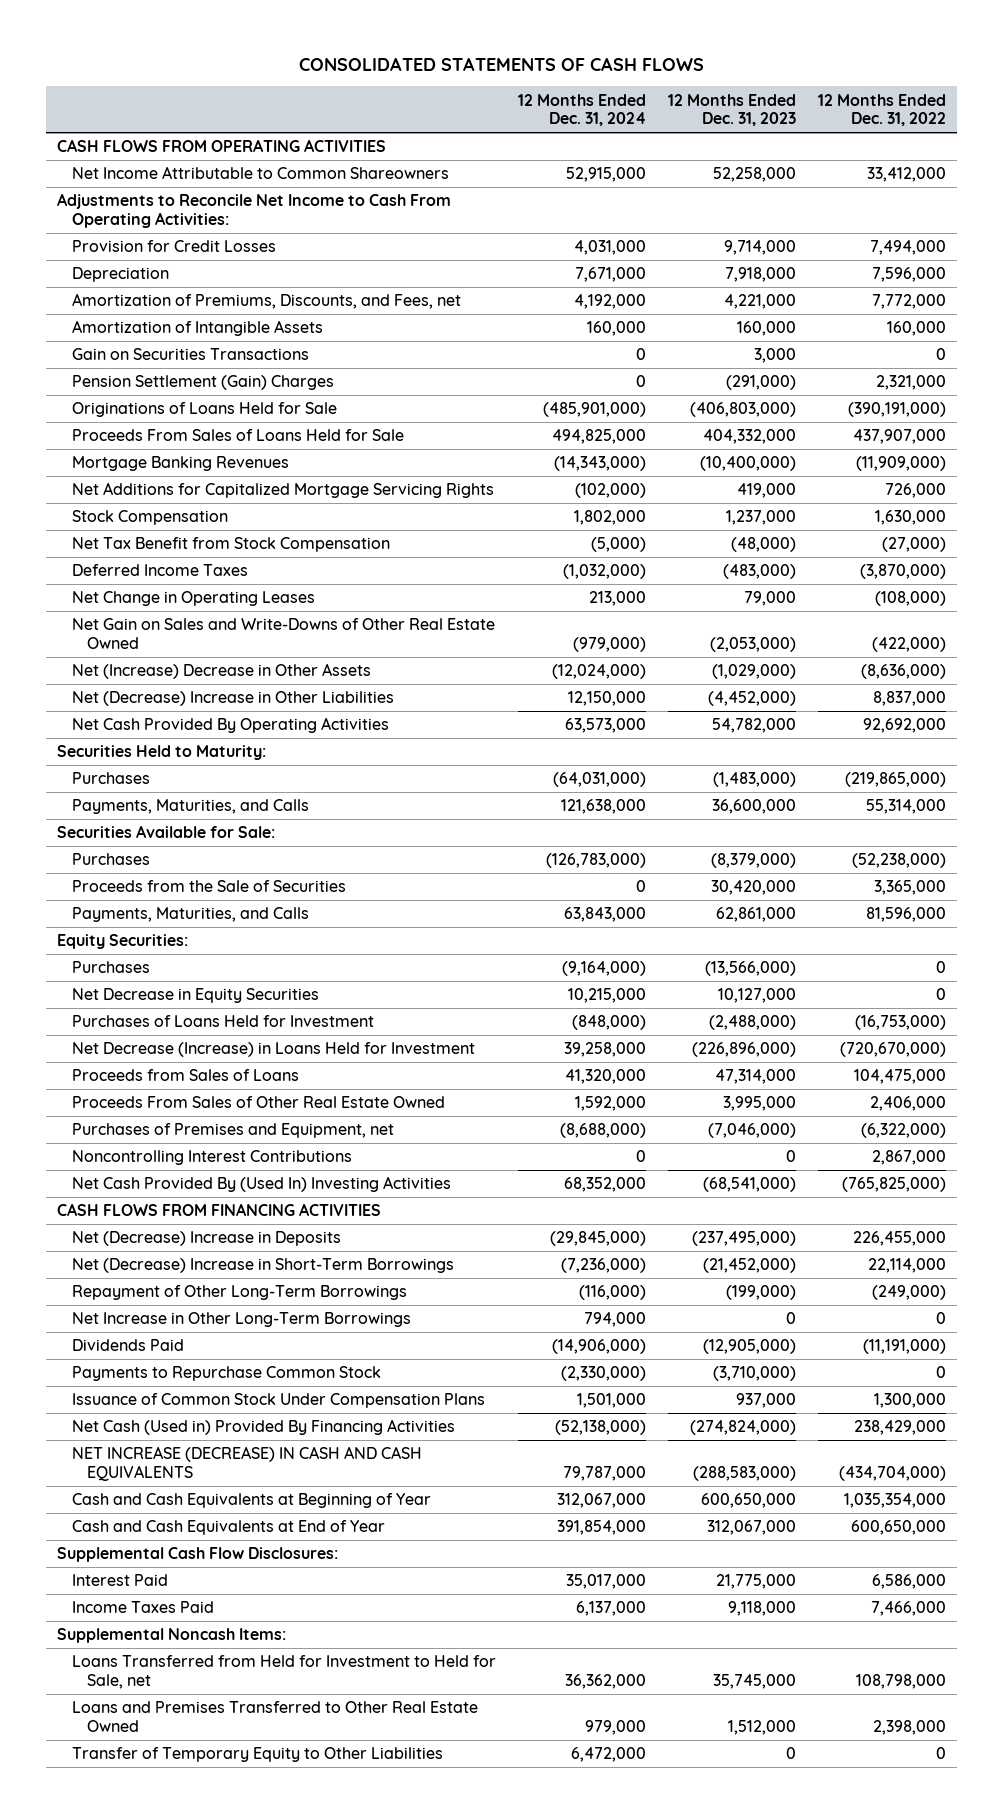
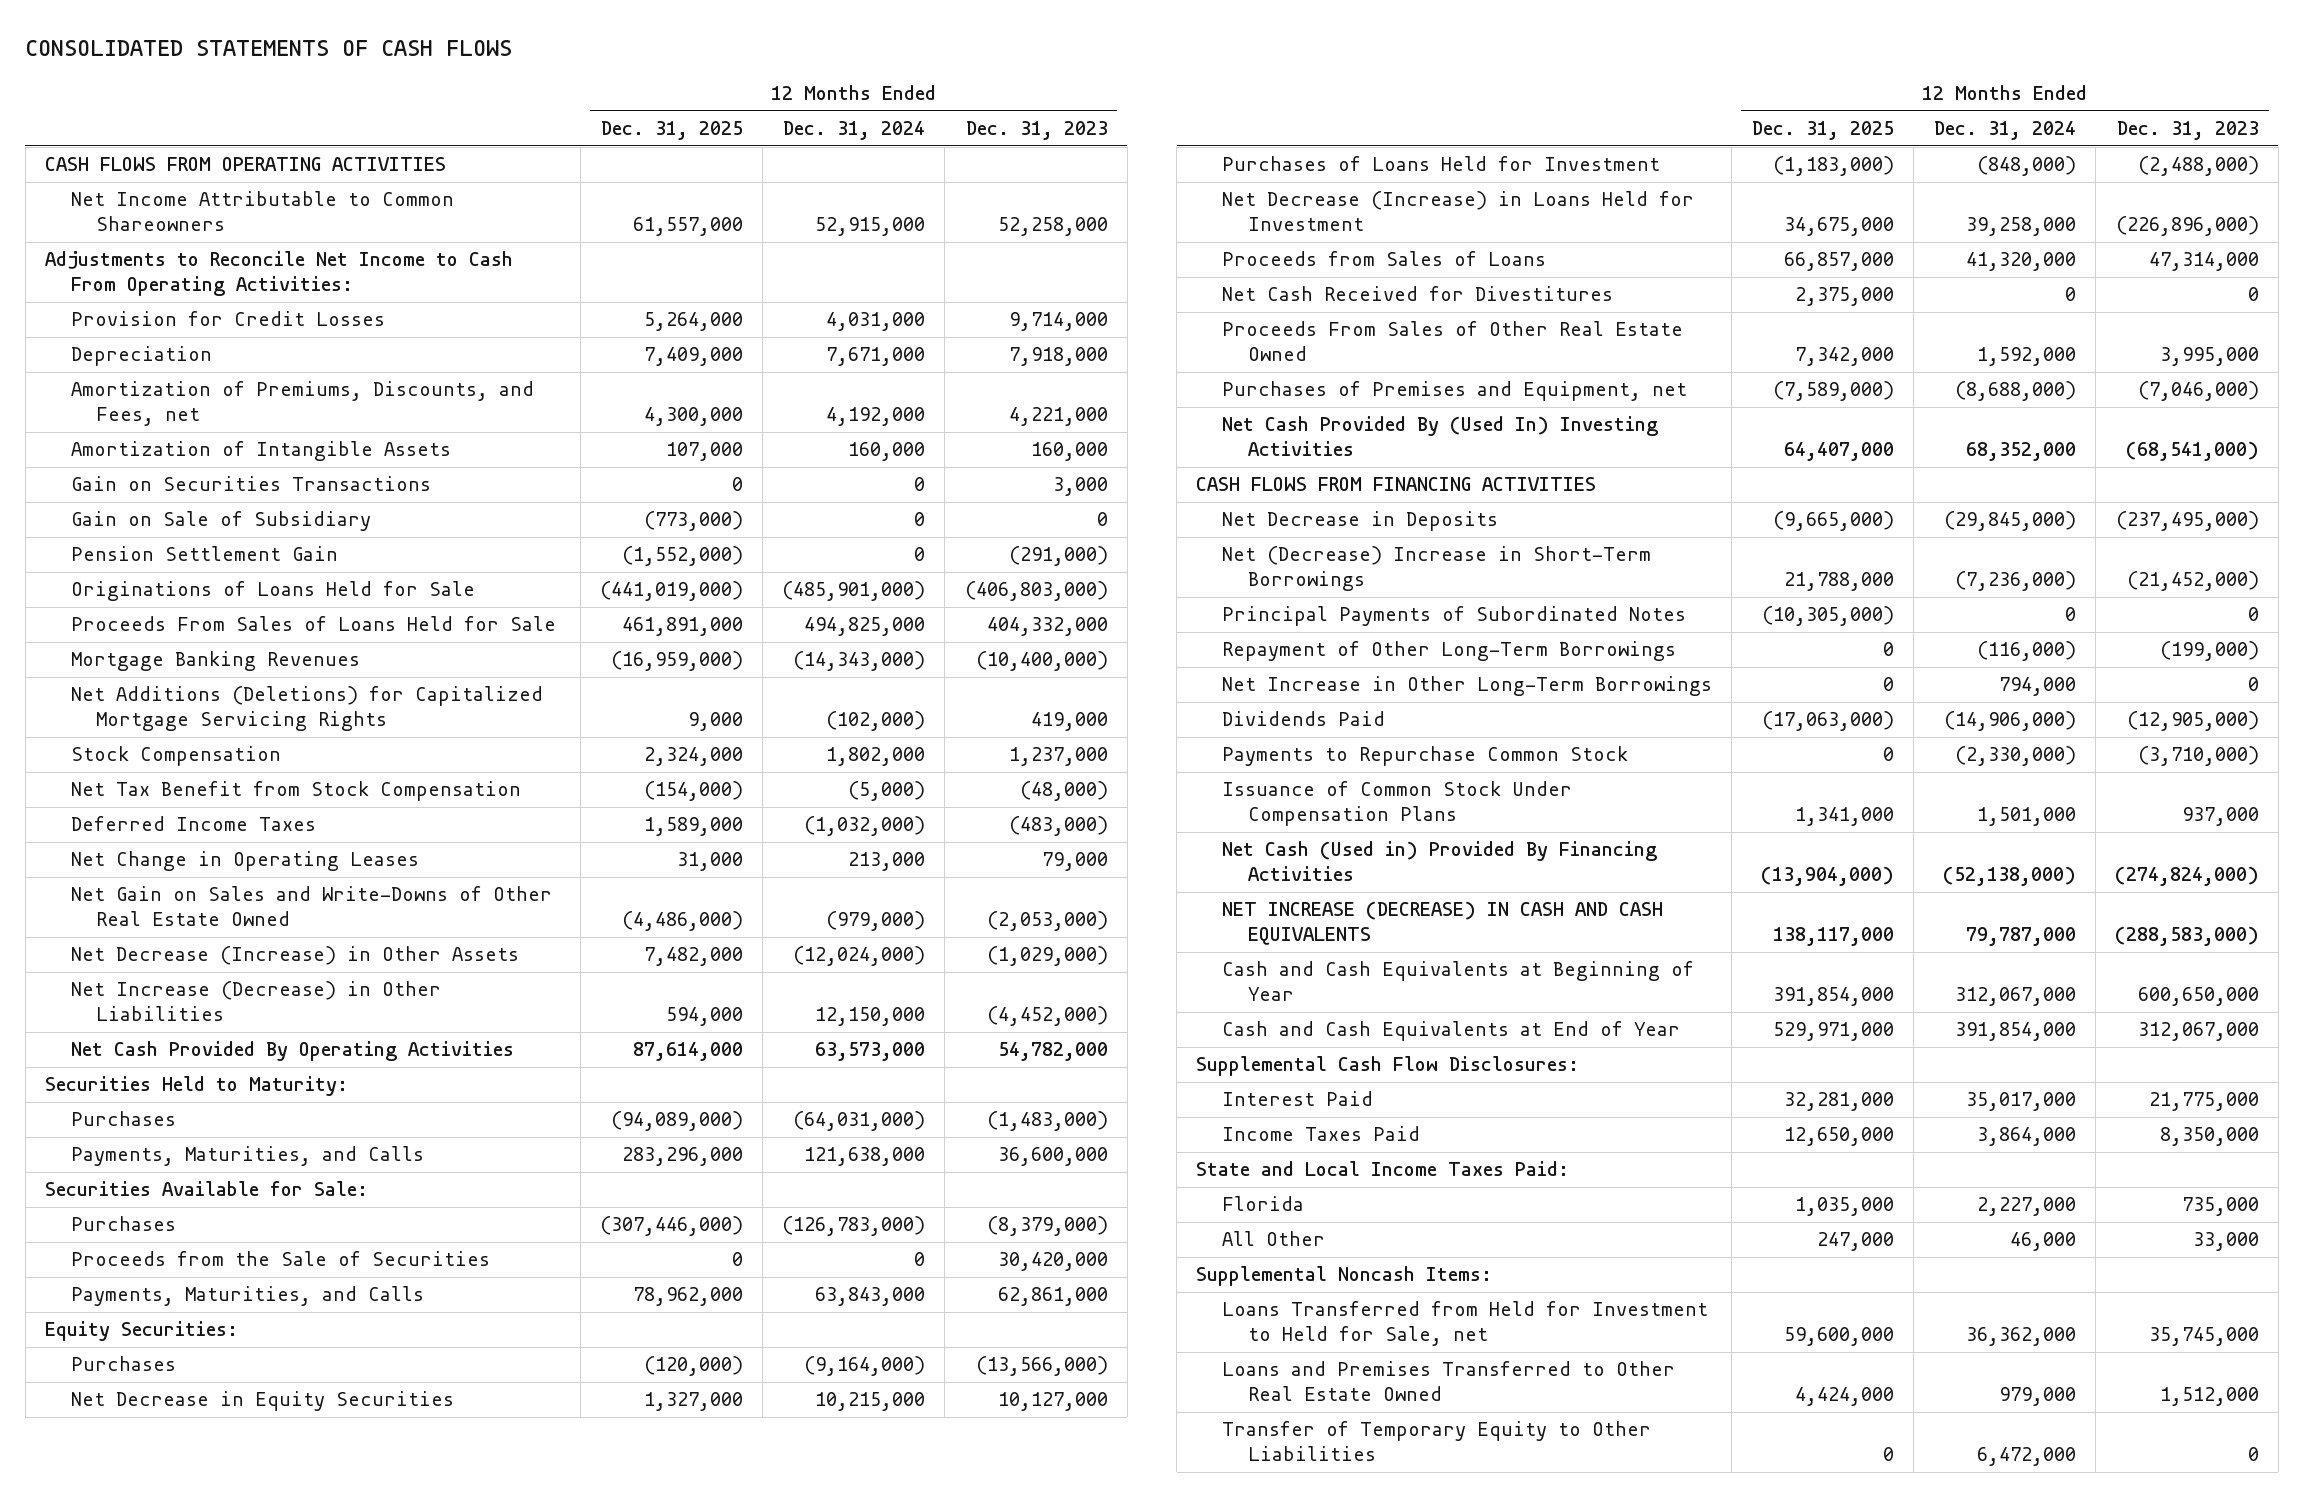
- | 12 Months Ended Dec. 31, 2024 | 12 Months Ended Dec. 31, 2023 | 12 Months Ended Dec. 31, 2022
+ | 12 Months Ended Dec. 31, 2025 | 12 Months Ended Dec. 31, 2024 | 12 Months Ended Dec. 31, 2023
- Pension Settlement (Gain) Charges | 0 | (291,000) | 2,321,000
+ Gain on Sale of Subsidiary | (773,000) | 0 | 0
+ Pension Settlement Gain | (1,552,000) | 0 | (291,000)
- Net Additions for Capitalized Mortgage Servicing Rights | (102,000) | 419,000 | 726,000
+ Net Additions (Deletions) for Capitalized Mortgage Servicing Rights | 9,000 | (102,000) | 419,000
- Net (Increase) Decrease in Other Assets | (12,024,000) | (1,029,000) | (8,636,000)
- Net (Decrease) Increase in Other Liabilities | 12,150,000 | (4,452,000) | 8,837,000
+ Net Decrease (Increase) in Other Assets | 7,482,000 | (12,024,000) | (1,029,000)
+ Net Increase (Decrease) in Other Liabilities | 594,000 | 12,150,000 | (4,452,000)
+ Net Cash Received for Divestitures | 2,375,000 | 0 | 0
- Noncontrolling Interest Contributions | 0 | 0 | 2,867,000
- Net (Decrease) Increase in Deposits | (29,845,000) | (237,495,000) | 226,455,000
+ Net Decrease in Deposits | (9,665,000) | (29,845,000) | (237,495,000)
+ Principal Payments of Subordinated Notes | (10,305,000) | 0 | 0
- Income Taxes Paid | 6,137,000 | 9,118,000 | 7,466,000
+ Income Taxes Paid | 12,650,000 | 3,864,000 | 8,350,000
+ State and Local Income Taxes Paid:
+ Florida | 1,035,000 | 2,227,000 | 735,000
+ All Other | 247,000 | 46,000 | 33,000

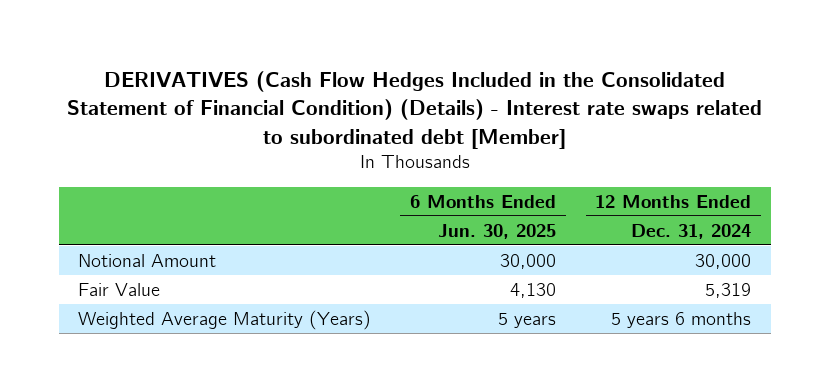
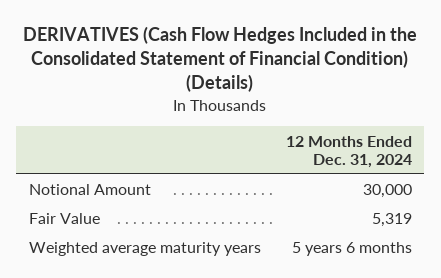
- DERIVATIVES (Cash Flow Hedges Included in the Consolidated Statement of Financial Condition) (Details) - Interest rate swaps related to subordinated debt [Member]
+ DERIVATIVES (Cash Flow Hedges Included in the Consolidated Statement of Financial Condition) (Details)
- | 6 Months Ended Jun. 30, 2025 | 12 Months Ended Dec. 31, 2024
+ | 12 Months Ended Dec. 31, 2024
- Weighted Average Maturity (Years) | 5 years | 5 years 6 months
+ Weighted average maturity years | 5 years 6 months

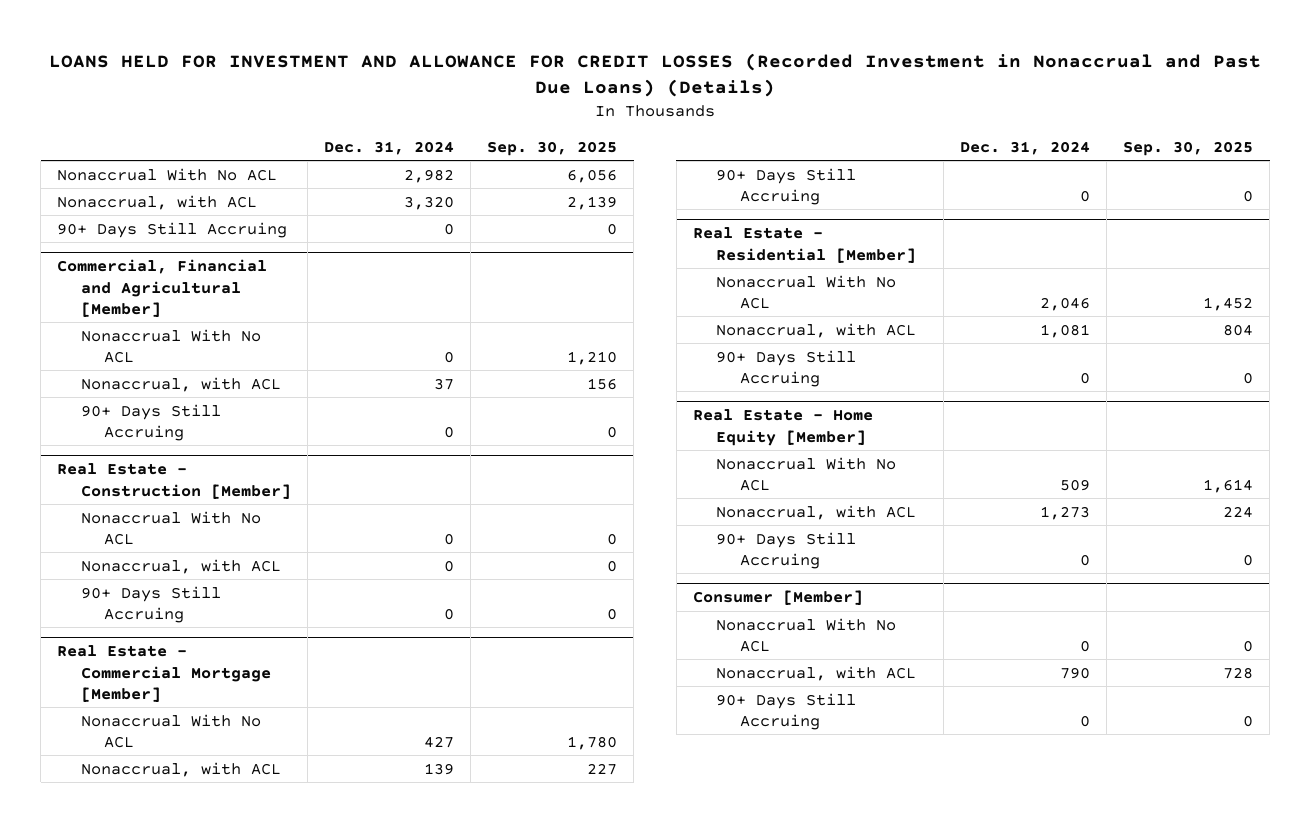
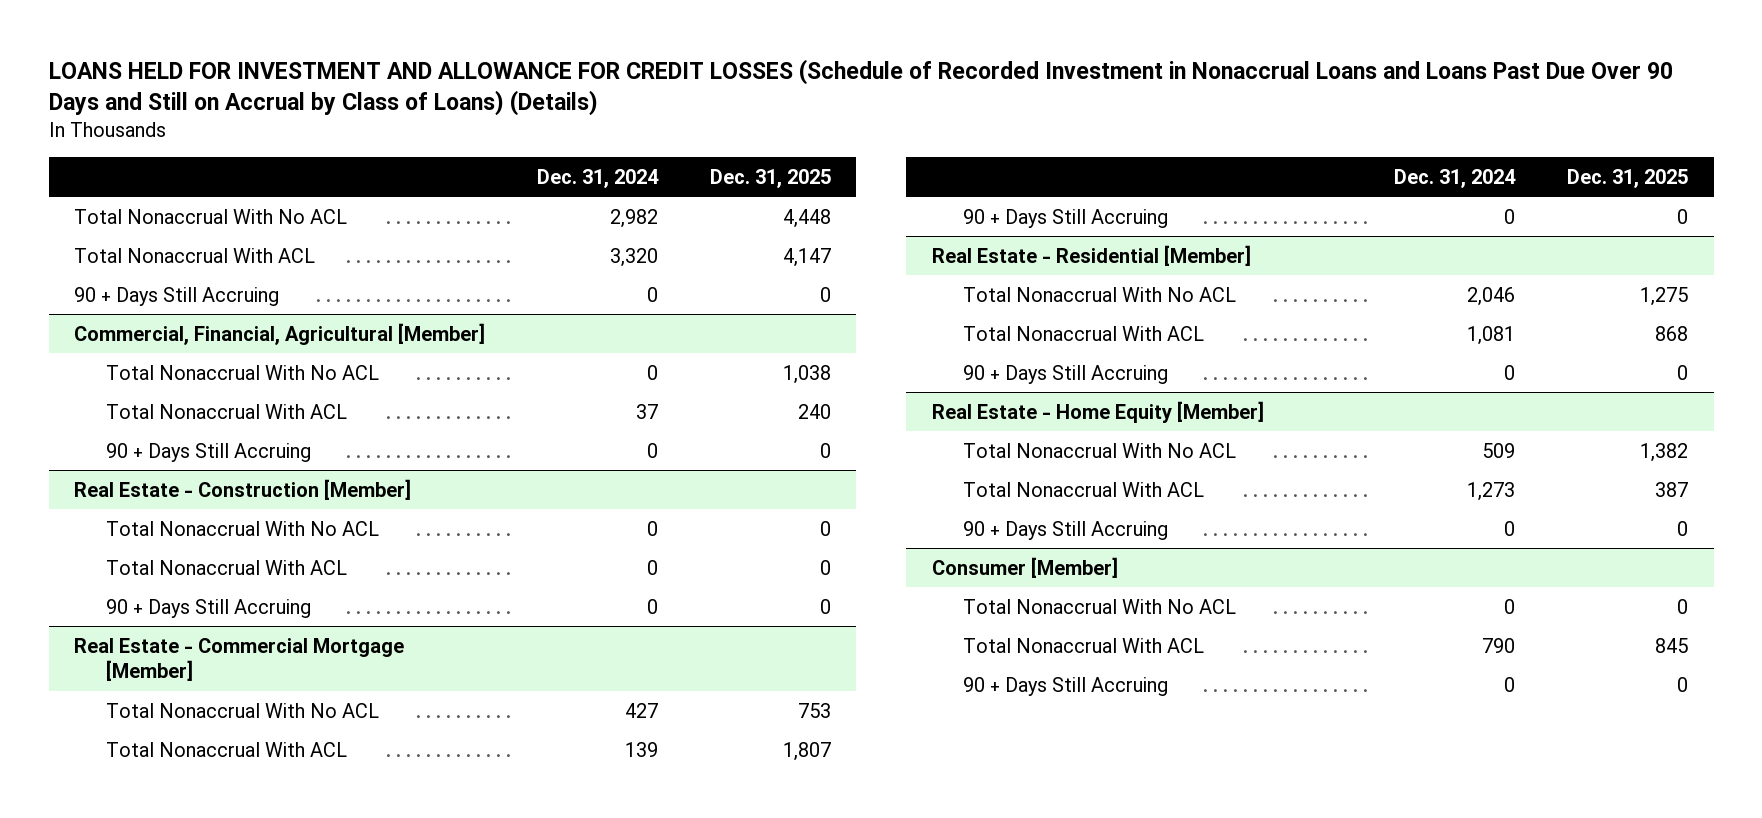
- LOANS HELD FOR INVESTMENT AND ALLOWANCE FOR CREDIT LOSSES (Recorded Investment in Nonaccrual and Past Due Loans) (Details)
+ LOANS HELD FOR INVESTMENT AND ALLOWANCE FOR CREDIT LOSSES (Schedule of Recorded Investment in Nonaccrual Loans and Loans Past Due Over 90 Days and Still on Accrual by Class of Loans) (Details)
- | Dec. 31, 2024 | Sep. 30, 2025
+ | Dec. 31, 2024 | Dec. 31, 2025
- Nonaccrual With No ACL | 2,982 | 6,056
- Nonaccrual, with ACL | 3,320 | 2,139
- 90+ Days Still Accruing | 0 | 0
- Commercial, Financial and Agricultural [Member]
- Nonaccrual With No ACL | 0 | 1,210
- Nonaccrual, with ACL | 37 | 156
- 90+ Days Still Accruing | 0 | 0
+ Total Nonaccrual With No ACL | 2,982 | 4,448
+ Total Nonaccrual With ACL | 3,320 | 4,147
+ 90 + Days Still Accruing | 0 | 0
+ Commercial, Financial, Agricultural [Member]
+ Total Nonaccrual With No ACL | 0 | 1,038
+ Total Nonaccrual With ACL | 37 | 240
+ 90 + Days Still Accruing | 0 | 0
@ Real Estate - Construction [Member]
- Nonaccrual With No ACL | 0 | 0
- Nonaccrual, with ACL | 0 | 0
- 90+ Days Still Accruing | 0 | 0
+ Total Nonaccrual With No ACL | 0 | 0
+ Total Nonaccrual With ACL | 0 | 0
+ 90 + Days Still Accruing | 0 | 0
@ Real Estate - Commercial Mortgage [Member]
- Nonaccrual With No ACL | 427 | 1,780
- Nonaccrual, with ACL | 139 | 227
- 90+ Days Still Accruing | 0 | 0
+ Total Nonaccrual With No ACL | 427 | 753
+ Total Nonaccrual With ACL | 139 | 1,807
+ 90 + Days Still Accruing | 0 | 0
@ Real Estate - Residential [Member]
- Nonaccrual With No ACL | 2,046 | 1,452
- Nonaccrual, with ACL | 1,081 | 804
- 90+ Days Still Accruing | 0 | 0
+ Total Nonaccrual With No ACL | 2,046 | 1,275
+ Total Nonaccrual With ACL | 1,081 | 868
+ 90 + Days Still Accruing | 0 | 0
@ Real Estate - Home Equity [Member]
- Nonaccrual With No ACL | 509 | 1,614
- Nonaccrual, with ACL | 1,273 | 224
- 90+ Days Still Accruing | 0 | 0
+ Total Nonaccrual With No ACL | 509 | 1,382
+ Total Nonaccrual With ACL | 1,273 | 387
+ 90 + Days Still Accruing | 0 | 0
@ Consumer [Member]
- Nonaccrual With No ACL | 0 | 0
- Nonaccrual, with ACL | 790 | 728
- 90+ Days Still Accruing | 0 | 0
+ Total Nonaccrual With No ACL | 0 | 0
+ Total Nonaccrual With ACL | 790 | 845
+ 90 + Days Still Accruing | 0 | 0

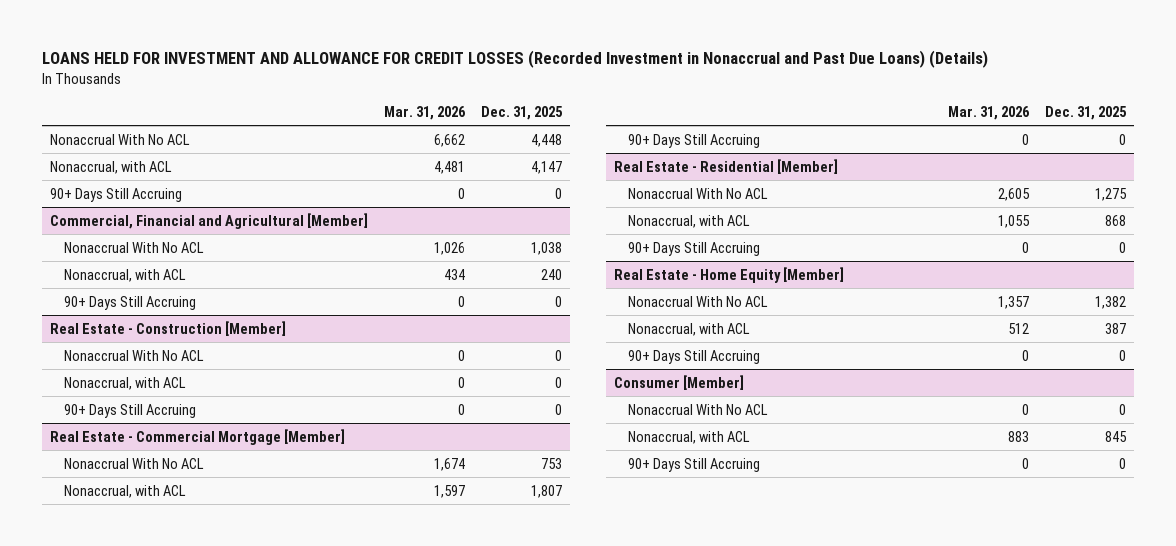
- LOANS HELD FOR INVESTMENT AND ALLOWANCE FOR CREDIT LOSSES (Schedule of Recorded Investment in Nonaccrual Loans and Loans Past Due Over 90 Days and Still on Accrual by Class of Loans) (Details)
+ LOANS HELD FOR INVESTMENT AND ALLOWANCE FOR CREDIT LOSSES (Recorded Investment in Nonaccrual and Past Due Loans) (Details)
- | Dec. 31, 2024 | Dec. 31, 2025
+ | Mar. 31, 2026 | Dec. 31, 2025
- Total Nonaccrual With No ACL | 2,982 | 4,448
- Total Nonaccrual With ACL | 3,320 | 4,147
- 90 + Days Still Accruing | 0 | 0
- Commercial, Financial, Agricultural [Member]
- Total Nonaccrual With No ACL | 0 | 1,038
- Total Nonaccrual With ACL | 37 | 240
- 90 + Days Still Accruing | 0 | 0
+ Nonaccrual With No ACL | 6,662 | 4,448
+ Nonaccrual, with ACL | 4,481 | 4,147
+ 90+ Days Still Accruing | 0 | 0
+ Commercial, Financial and Agricultural [Member]
+ Nonaccrual With No ACL | 1,026 | 1,038
+ Nonaccrual, with ACL | 434 | 240
+ 90+ Days Still Accruing | 0 | 0
@ Real Estate - Construction [Member]
- Total Nonaccrual With No ACL | 0 | 0
- Total Nonaccrual With ACL | 0 | 0
- 90 + Days Still Accruing | 0 | 0
+ Nonaccrual With No ACL | 0 | 0
+ Nonaccrual, with ACL | 0 | 0
+ 90+ Days Still Accruing | 0 | 0
@ Real Estate - Commercial Mortgage [Member]
- Total Nonaccrual With No ACL | 427 | 753
- Total Nonaccrual With ACL | 139 | 1,807
- 90 + Days Still Accruing | 0 | 0
+ Nonaccrual With No ACL | 1,674 | 753
+ Nonaccrual, with ACL | 1,597 | 1,807
+ 90+ Days Still Accruing | 0 | 0
@ Real Estate - Residential [Member]
- Total Nonaccrual With No ACL | 2,046 | 1,275
- Total Nonaccrual With ACL | 1,081 | 868
- 90 + Days Still Accruing | 0 | 0
+ Nonaccrual With No ACL | 2,605 | 1,275
+ Nonaccrual, with ACL | 1,055 | 868
+ 90+ Days Still Accruing | 0 | 0
@ Real Estate - Home Equity [Member]
- Total Nonaccrual With No ACL | 509 | 1,382
- Total Nonaccrual With ACL | 1,273 | 387
- 90 + Days Still Accruing | 0 | 0
+ Nonaccrual With No ACL | 1,357 | 1,382
+ Nonaccrual, with ACL | 512 | 387
+ 90+ Days Still Accruing | 0 | 0
@ Consumer [Member]
- Total Nonaccrual With No ACL | 0 | 0
- Total Nonaccrual With ACL | 790 | 845
- 90 + Days Still Accruing | 0 | 0
+ Nonaccrual With No ACL | 0 | 0
+ Nonaccrual, with ACL | 883 | 845
+ 90+ Days Still Accruing | 0 | 0

